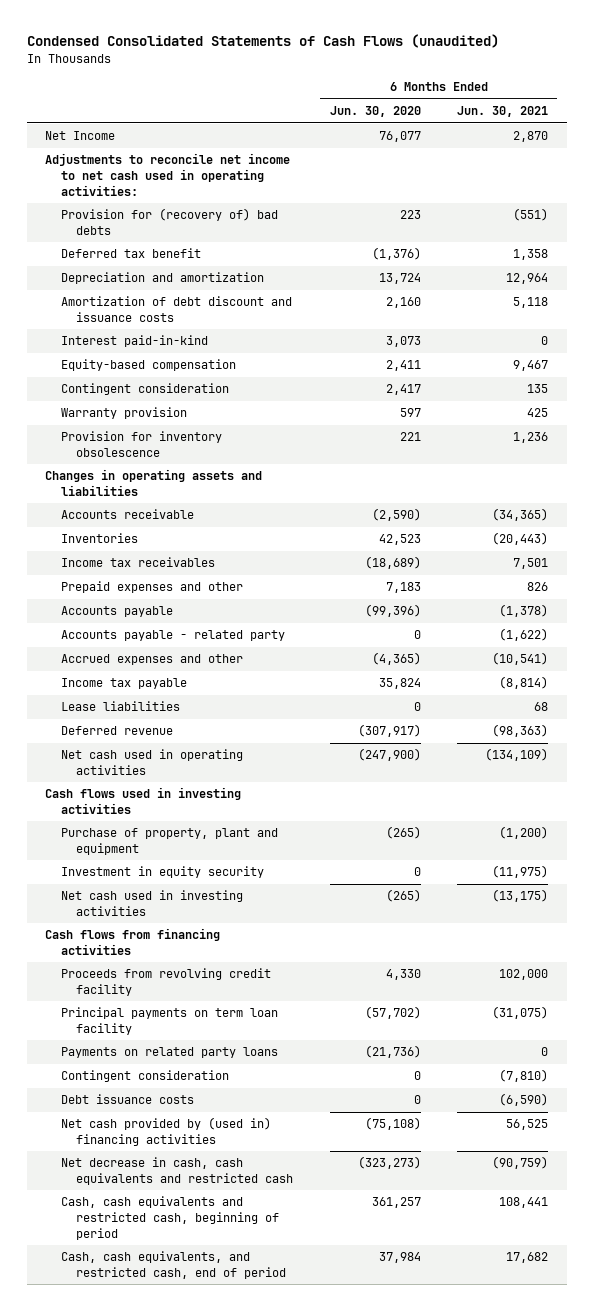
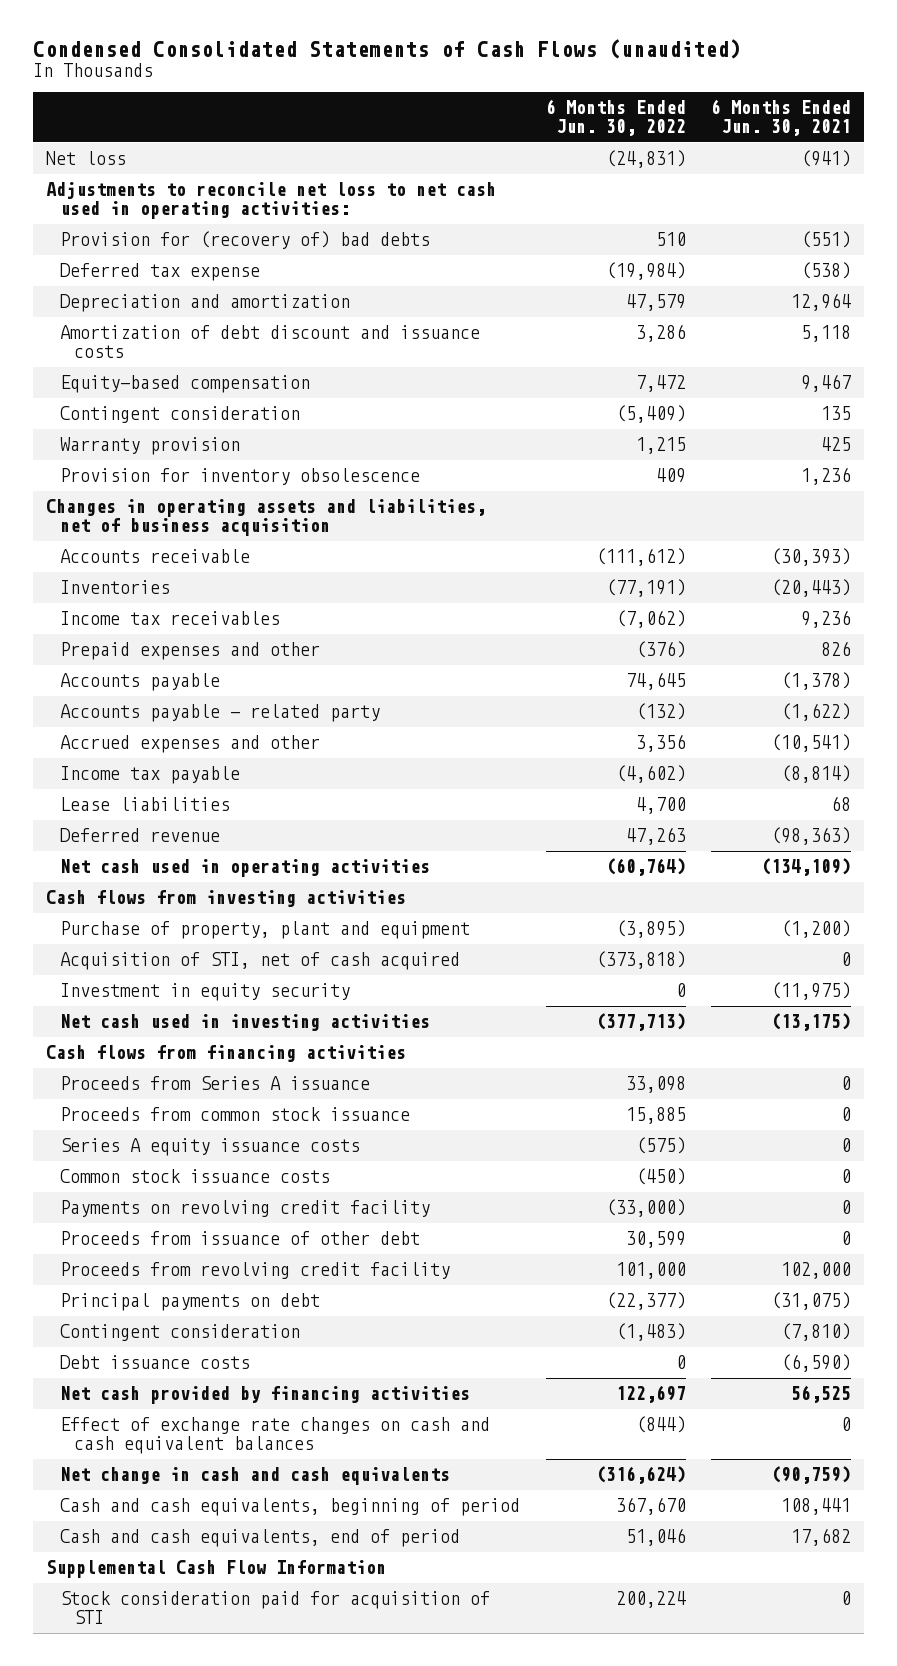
- | 6 Months Ended Jun. 30, 2020 | 6 Months Ended Jun. 30, 2021
+ | 6 Months Ended Jun. 30, 2022 | 6 Months Ended Jun. 30, 2021
- Net Income | 76,077 | 2,870
- Adjustments to reconcile net income to net cash used in operating activities:
+ Net loss | (24,831) | (941)
+ Adjustments to reconcile net loss to net cash used in operating activities:
- Deferred tax benefit | (1,376) | 1,358
+ Deferred tax expense | (19,984) | (538)
- Interest paid-in-kind | 3,073 | 0
- Changes in operating assets and liabilities
- Accounts receivable | (2,590) | (34,365)
+ Changes in operating assets and liabilities, net of business acquisition
+ Accounts receivable | (111,612) | (30,393)
- Income tax receivables | (18,689) | 7,501
+ Income tax receivables | (7,062) | 9,236
- Cash flows used in investing activities
+ Cash flows from investing activities
+ Acquisition of STI, net of cash acquired | (373,818) | 0
+ Proceeds from Series A issuance | 33,098 | 0
+ Proceeds from common stock issuance | 15,885 | 0
+ Series A equity issuance costs | (575) | 0
+ Common stock issuance costs | (450) | 0
+ Payments on revolving credit facility | (33,000) | 0
+ Proceeds from issuance of other debt | 30,599 | 0
- Principal payments on term loan facility | (57,702) | (31,075)
- Payments on related party loans | (21,736) | 0
+ Principal payments on debt | (22,377) | (31,075)
- Net cash provided by (used in) financing activities | (75,108) | 56,525
- Net decrease in cash, cash equivalents and restricted cash | (323,273) | (90,759)
- Cash, cash equivalents and restricted cash, beginning of period | 361,257 | 108,441
- Cash, cash equivalents, and restricted cash, end of period | 37,984 | 17,682
+ Net cash provided by financing activities | 122,697 | 56,525
+ Effect of exchange rate changes on cash and cash equivalent balances | (844) | 0
+ Net change in cash and cash equivalents | (316,624) | (90,759)
+ Cash and cash equivalents, beginning of period | 367,670 | 108,441
+ Cash and cash equivalents, end of period | 51,046 | 17,682
+ Supplemental Cash Flow Information
+ Stock consideration paid for acquisition of STI | 200,224 | 0

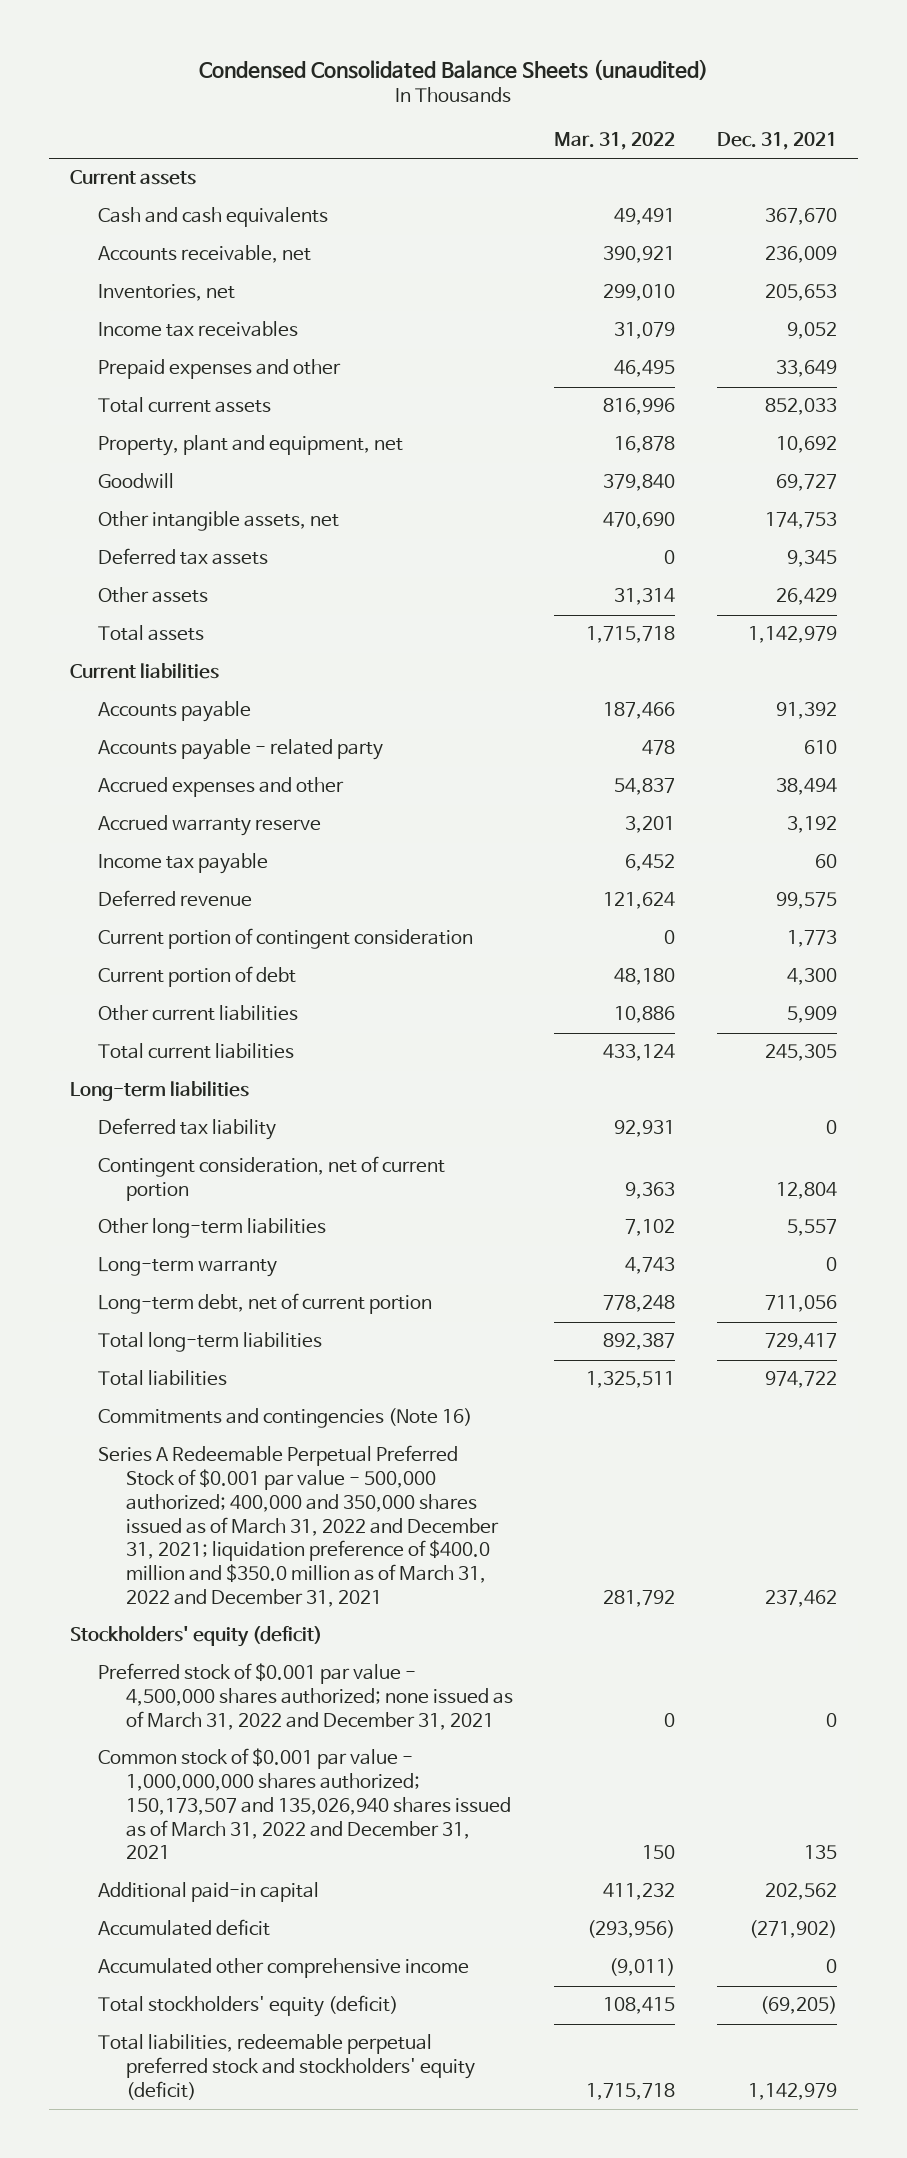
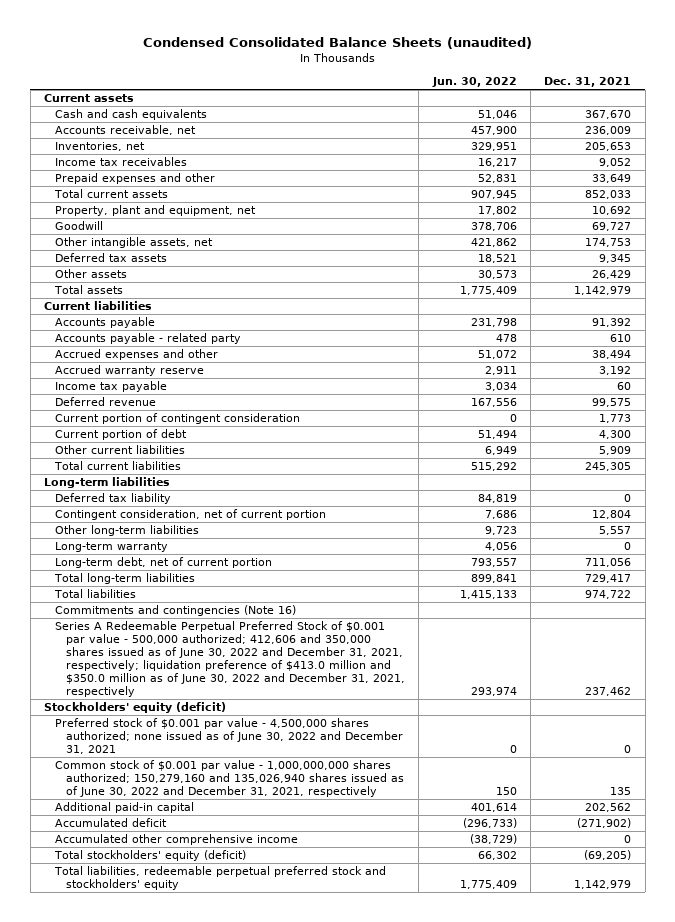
- | Mar. 31, 2022 | Dec. 31, 2021
+ | Jun. 30, 2022 | Dec. 31, 2021
- Series A Redeemable Perpetual Preferred Stock of $0.001 par value - 500,000 authorized; 400,000 and 350,000 shares issued as of March 31, 2022 and December 31, 2021; liquidation preference of $400.0 million and $350.0 million as of March 31, 2022 and December 31, 2021 | 281,792 | 237,462
+ Series A Redeemable Perpetual Preferred Stock of $0.001 par value - 500,000 authorized; 412,606 and 350,000 shares issued as of June 30, 2022 and December 31, 2021, respectively; liquidation preference of $413.0 million and $350.0 million as of June 30, 2022 and December 31, 2021, respectively | 293,974 | 237,462
- Preferred stock of $0.001 par value - 4,500,000 shares authorized; none issued as of March 31, 2022 and December 31, 2021 | 0 | 0
- Common stock of $0.001 par value - 1,000,000,000 shares authorized; 150,173,507 and 135,026,940 shares issued as of March 31, 2022 and December 31, 2021 | 150 | 135
+ Preferred stock of $0.001 par value - 4,500,000 shares authorized; none issued as of June 30, 2022 and December 31, 2021 | 0 | 0
+ Common stock of $0.001 par value - 1,000,000,000 shares authorized; 150,279,160 and 135,026,940 shares issued as of June 30, 2022 and December 31, 2021, respectively | 150 | 135
- Total liabilities, redeemable perpetual preferred stock and stockholders' equity (deficit) | 1,715,718 | 1,142,979
+ Total liabilities, redeemable perpetual preferred stock and stockholders' equity | 1,775,409 | 1,142,979

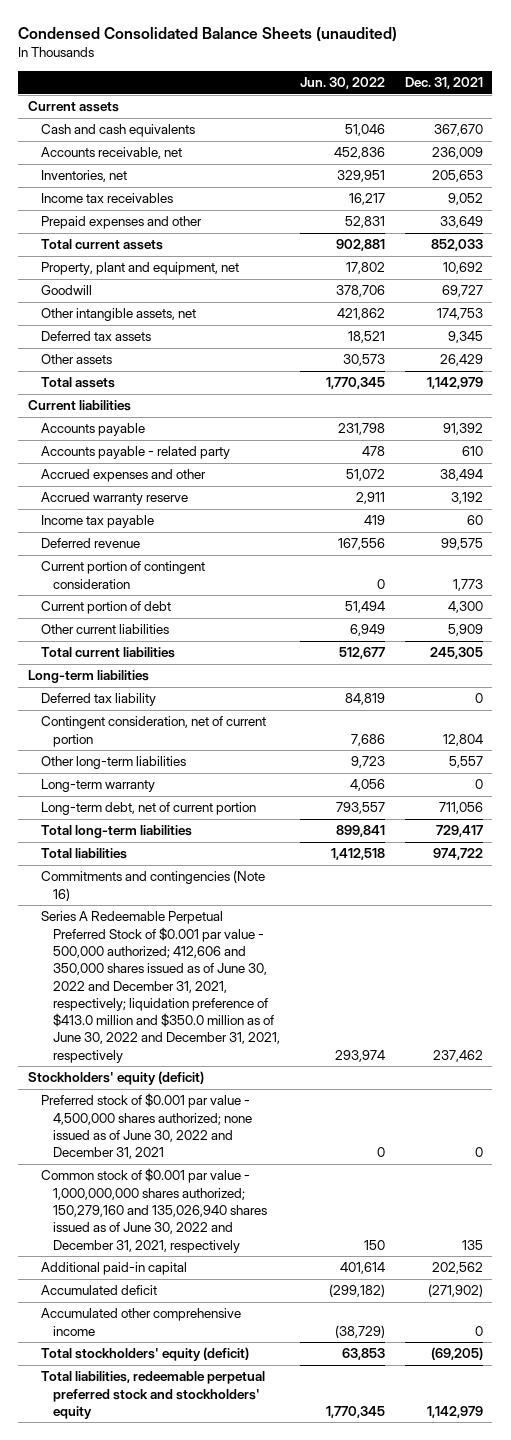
- Accounts receivable, net | 457,900 | 236,009
+ Accounts receivable, net | 452,836 | 236,009
- Total current assets | 907,945 | 852,033
+ Total current assets | 902,881 | 852,033
- Total assets | 1,775,409 | 1,142,979
+ Total assets | 1,770,345 | 1,142,979
- Income tax payable | 3,034 | 60
+ Income tax payable | 419 | 60
- Total current liabilities | 515,292 | 245,305
+ Total current liabilities | 512,677 | 245,305
- Total liabilities | 1,415,133 | 974,722
+ Total liabilities | 1,412,518 | 974,722
- Accumulated deficit | (296,733) | (271,902)
+ Accumulated deficit | (299,182) | (271,902)
- Total stockholders' equity (deficit) | 66,302 | (69,205)
- Total liabilities, redeemable perpetual preferred stock and stockholders' equity | 1,775,409 | 1,142,979
+ Total stockholders' equity (deficit) | 63,853 | (69,205)
+ Total liabilities, redeemable perpetual preferred stock and stockholders' equity | 1,770,345 | 1,142,979

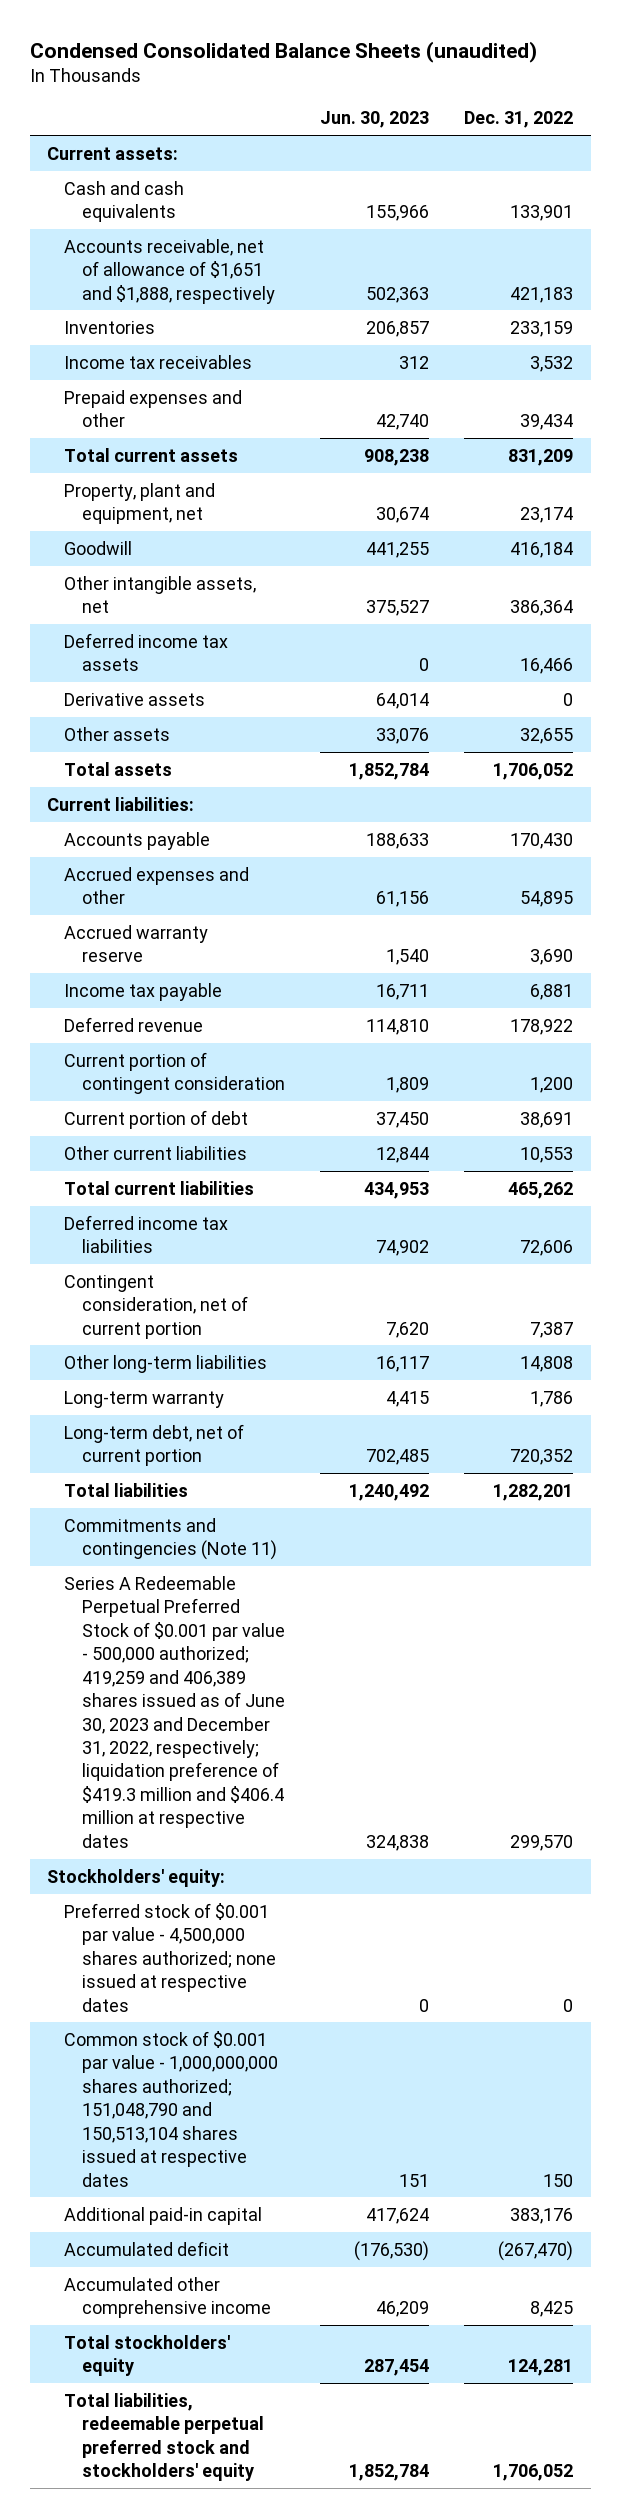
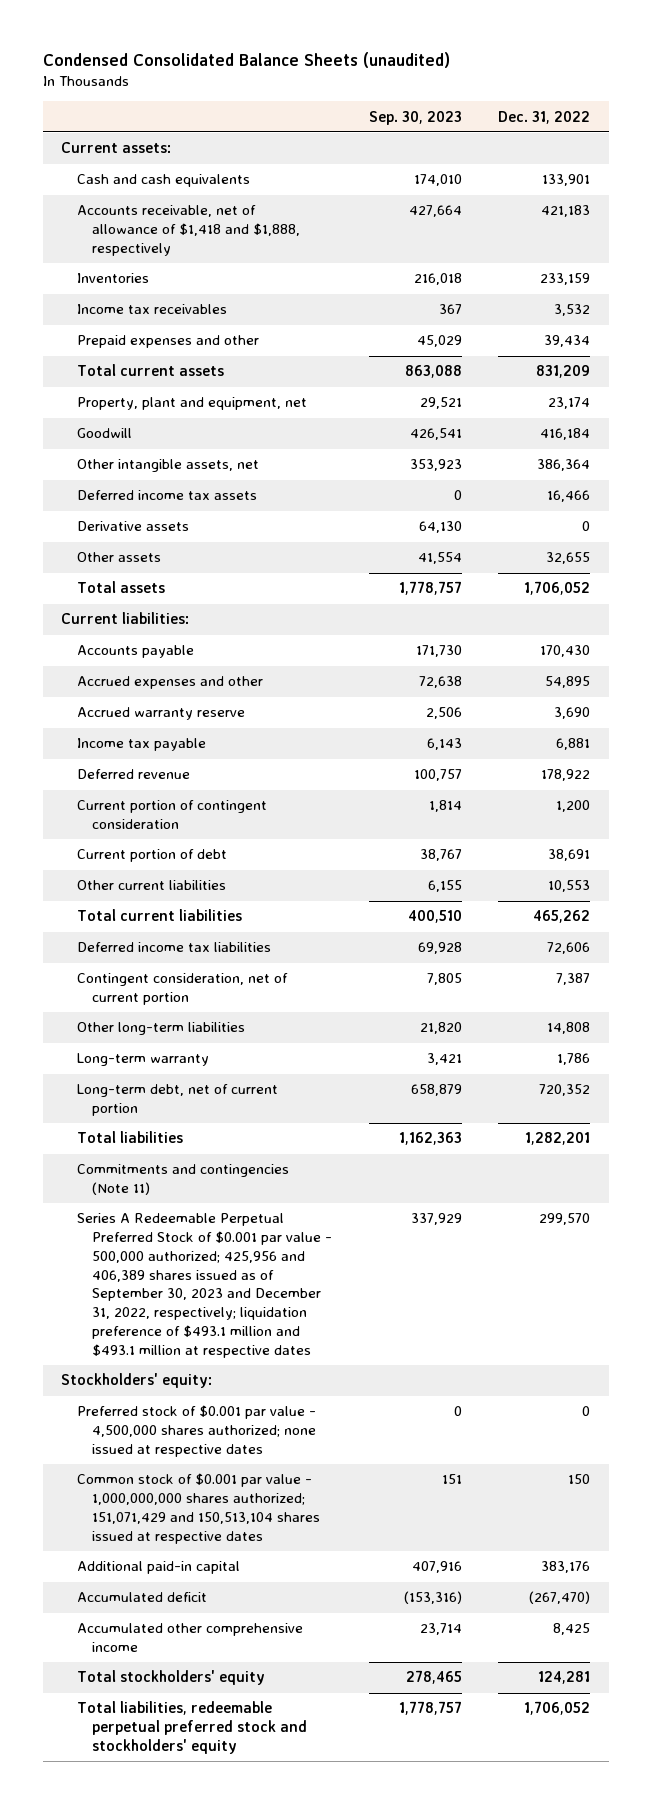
- | Jun. 30, 2023 | Dec. 31, 2022
+ | Sep. 30, 2023 | Dec. 31, 2022
- Accounts receivable, net of allowance of $1,651 and $1,888, respectively | 502,363 | 421,183
+ Accounts receivable, net of allowance of $1,418 and $1,888, respectively | 427,664 | 421,183
- Series A Redeemable Perpetual Preferred Stock of $0.001 par value - 500,000 authorized; 419,259 and 406,389 shares issued as of June 30, 2023 and December 31, 2022, respectively; liquidation preference of $419.3 million and $406.4 million at respective dates | 324,838 | 299,570
+ Series A Redeemable Perpetual Preferred Stock of $0.001 par value - 500,000 authorized; 425,956 and 406,389 shares issued as of September 30, 2023 and December 31, 2022, respectively; liquidation preference of $493.1 million and $493.1 million at respective dates | 337,929 | 299,570
- Common stock of $0.001 par value - 1,000,000,000 shares authorized; 151,048,790 and 150,513,104 shares issued at respective dates | 151 | 150
+ Common stock of $0.001 par value - 1,000,000,000 shares authorized; 151,071,429 and 150,513,104 shares issued at respective dates | 151 | 150

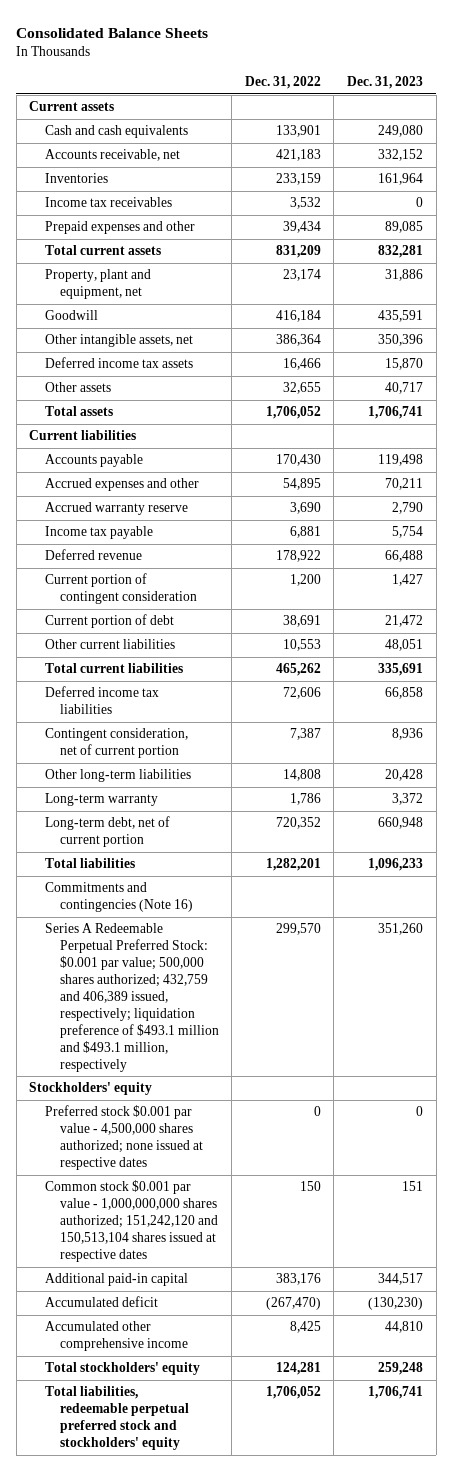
- Condensed Consolidated Balance Sheets (unaudited)
+ Consolidated Balance Sheets
- | Sep. 30, 2023 | Dec. 31, 2022
+ | Dec. 31, 2022 | Dec. 31, 2023
- Current assets:
+ Current assets
- Accounts receivable, net of allowance of $1,418 and $1,888, respectively | 427,664 | 421,183
+ Accounts receivable, net | 421,183 | 332,152
- Derivative assets | 64,130 | 0
- Current liabilities:
+ Current liabilities
- Commitments and contingencies (Note 11)
- Series A Redeemable Perpetual Preferred Stock of $0.001 par value - 500,000 authorized; 425,956 and 406,389 shares issued as of September 30, 2023 and December 31, 2022, respectively; liquidation preference of $493.1 million and $493.1 million at respective dates | 337,929 | 299,570
- Stockholders' equity:
- Preferred stock of $0.001 par value - 4,500,000 shares authorized; none issued at respective dates | 0 | 0
- Common stock of $0.001 par value - 1,000,000,000 shares authorized; 151,071,429 and 150,513,104 shares issued at respective dates | 151 | 150
+ Commitments and contingencies (Note 16)
+ Series A Redeemable Perpetual Preferred Stock: $0.001 par value; 500,000 shares authorized; 432,759 and 406,389 issued, respectively; liquidation preference of $493.1 million and $493.1 million, respectively | 299,570 | 351,260
+ Stockholders' equity
+ Preferred stock $0.001 par value - 4,500,000 shares authorized; none issued at respective dates | 0 | 0
+ Common stock $0.001 par value - 1,000,000,000 shares authorized; 151,242,120 and 150,513,104 shares issued at respective dates | 150 | 151

